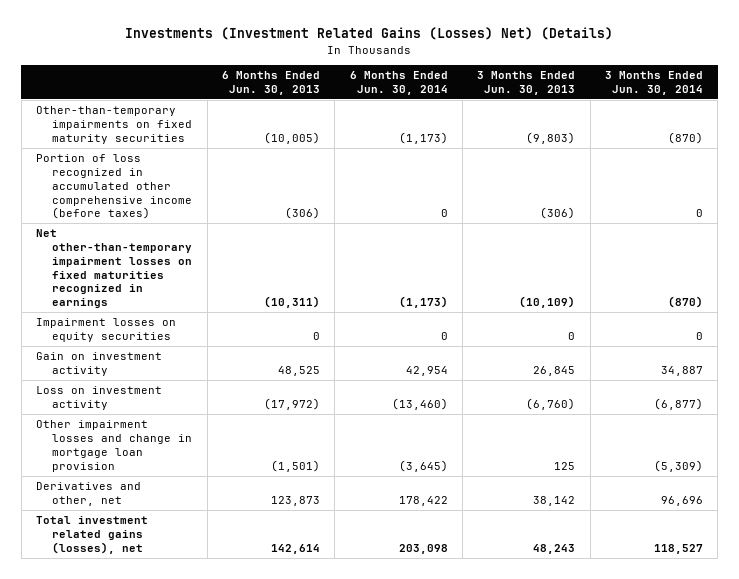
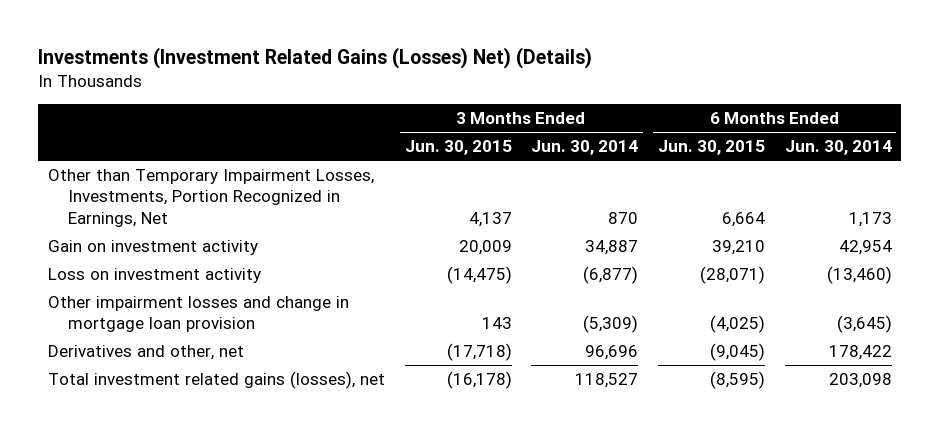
- | 6 Months Ended Jun. 30, 2013 | 6 Months Ended Jun. 30, 2014 | 3 Months Ended Jun. 30, 2013 | 3 Months Ended Jun. 30, 2014
+ | 3 Months Ended Jun. 30, 2015 | 3 Months Ended Jun. 30, 2014 | 6 Months Ended Jun. 30, 2015 | 6 Months Ended Jun. 30, 2014
- Other-than-temporary impairments on fixed maturity securities | (10,005) | (1,173) | (9,803) | (870)
- Portion of loss recognized in accumulated other comprehensive income (before taxes) | (306) | 0 | (306) | 0
- Net other-than-temporary impairment losses on fixed maturities recognized in earnings | (10,311) | (1,173) | (10,109) | (870)
- Impairment losses on equity securities | 0 | 0 | 0 | 0
+ Other than Temporary Impairment Losses, Investments, Portion Recognized in Earnings, Net | 4,137 | 870 | 6,664 | 1,173

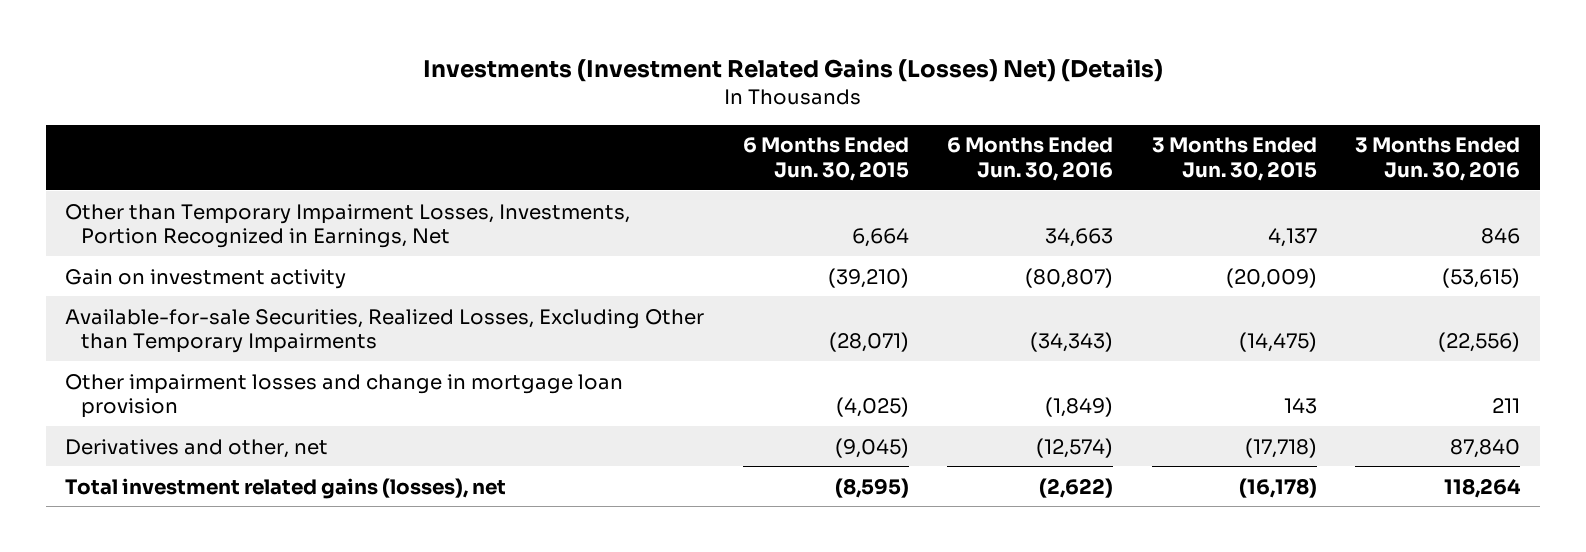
- | 3 Months Ended Jun. 30, 2015 | 3 Months Ended Jun. 30, 2014 | 6 Months Ended Jun. 30, 2015 | 6 Months Ended Jun. 30, 2014
+ | 6 Months Ended Jun. 30, 2015 | 6 Months Ended Jun. 30, 2016 | 3 Months Ended Jun. 30, 2015 | 3 Months Ended Jun. 30, 2016
- Gain on investment activity | 20,009 | 34,887 | 39,210 | 42,954
- Loss on investment activity | (14,475) | (6,877) | (28,071) | (13,460)
+ Gain on investment activity | (39,210) | (80,807) | (20,009) | (53,615)
+ Available-for-sale Securities, Realized Losses, Excluding Other than Temporary Impairments | (28,071) | (34,343) | (14,475) | (22,556)

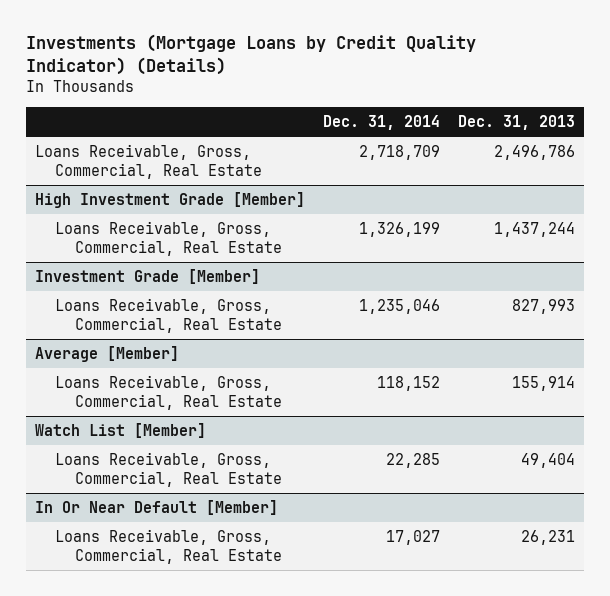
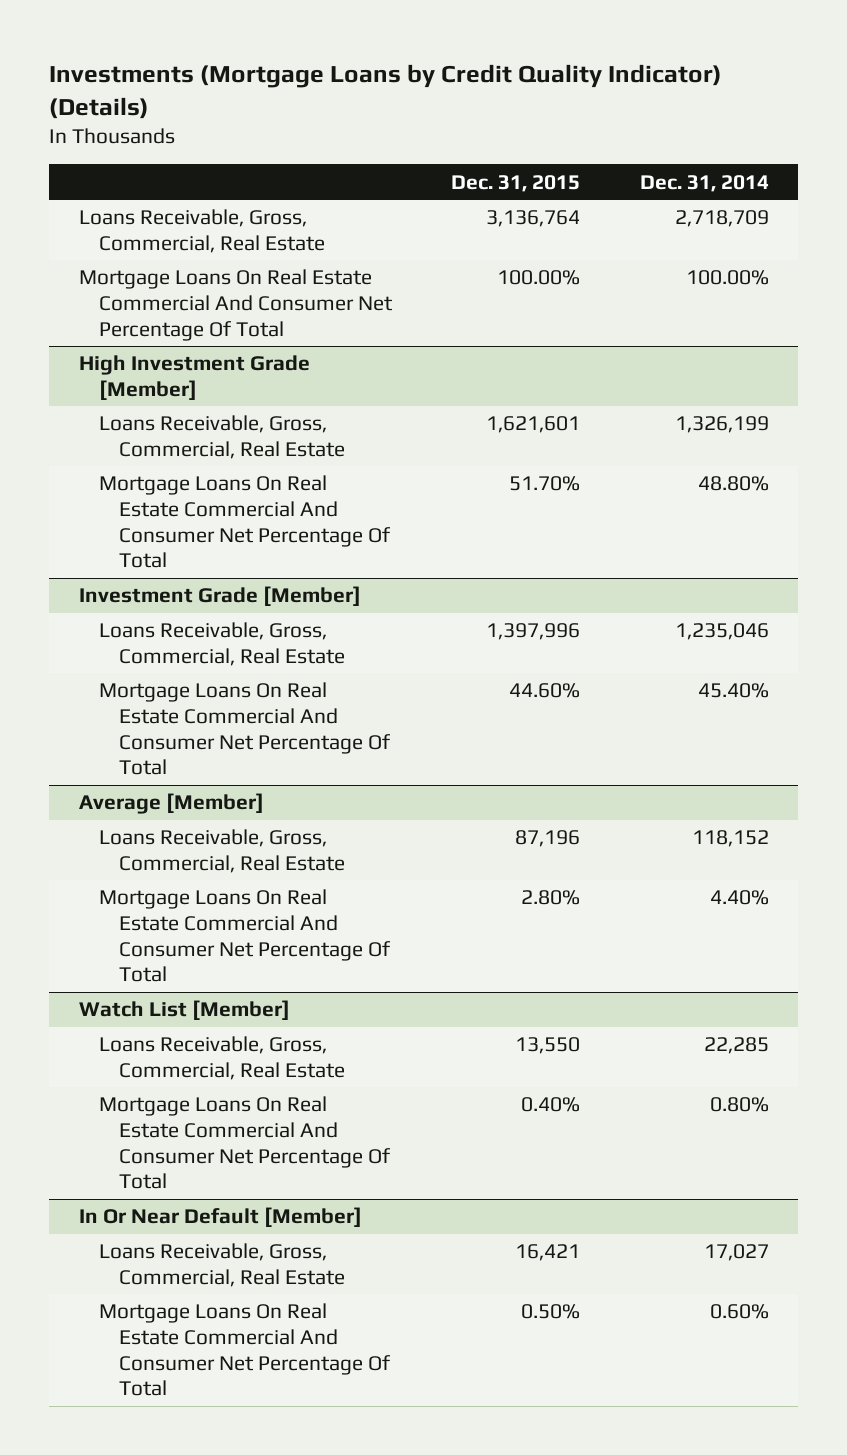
- | Dec. 31, 2014 | Dec. 31, 2013
+ | Dec. 31, 2015 | Dec. 31, 2014
+ Mortgage Loans On Real Estate Commercial And Consumer Net Percentage Of Total | 100.00% | 100.00%
@ High Investment Grade [Member]
+ Mortgage Loans On Real Estate Commercial And Consumer Net Percentage Of Total | 51.70% | 48.80%
@ Investment Grade [Member]
+ Mortgage Loans On Real Estate Commercial And Consumer Net Percentage Of Total | 44.60% | 45.40%
@ Average [Member]
+ Mortgage Loans On Real Estate Commercial And Consumer Net Percentage Of Total | 2.80% | 4.40%
@ Watch List [Member]
+ Mortgage Loans On Real Estate Commercial And Consumer Net Percentage Of Total | 0.40% | 0.80%
@ In Or Near Default [Member]
+ Mortgage Loans On Real Estate Commercial And Consumer Net Percentage Of Total | 0.50% | 0.60%

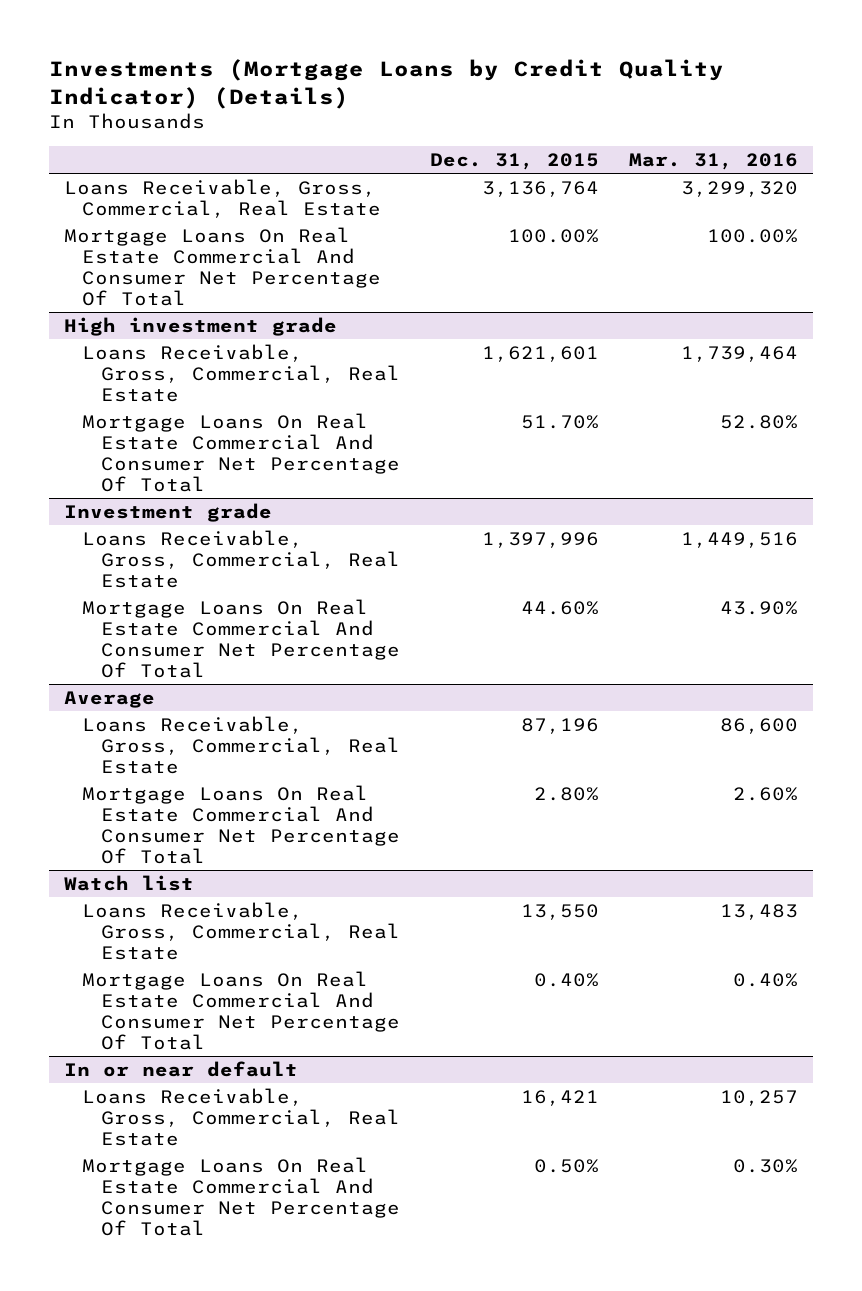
- | Dec. 31, 2015 | Dec. 31, 2014
+ | Dec. 31, 2015 | Mar. 31, 2016
- High Investment Grade [Member]
+ High investment grade
- Investment Grade [Member]
+ Investment grade
- Average [Member]
+ Average
- Watch List [Member]
+ Watch list
- In Or Near Default [Member]
+ In or near default

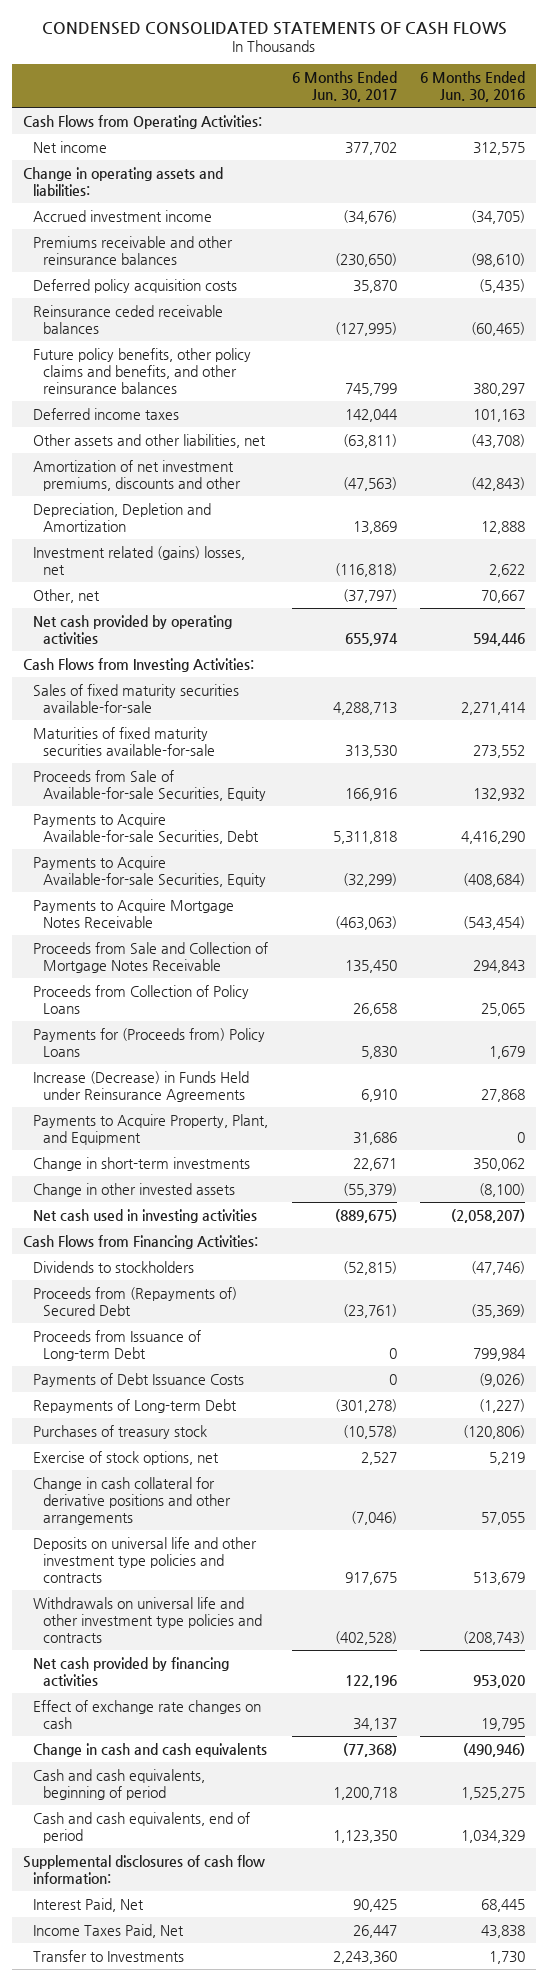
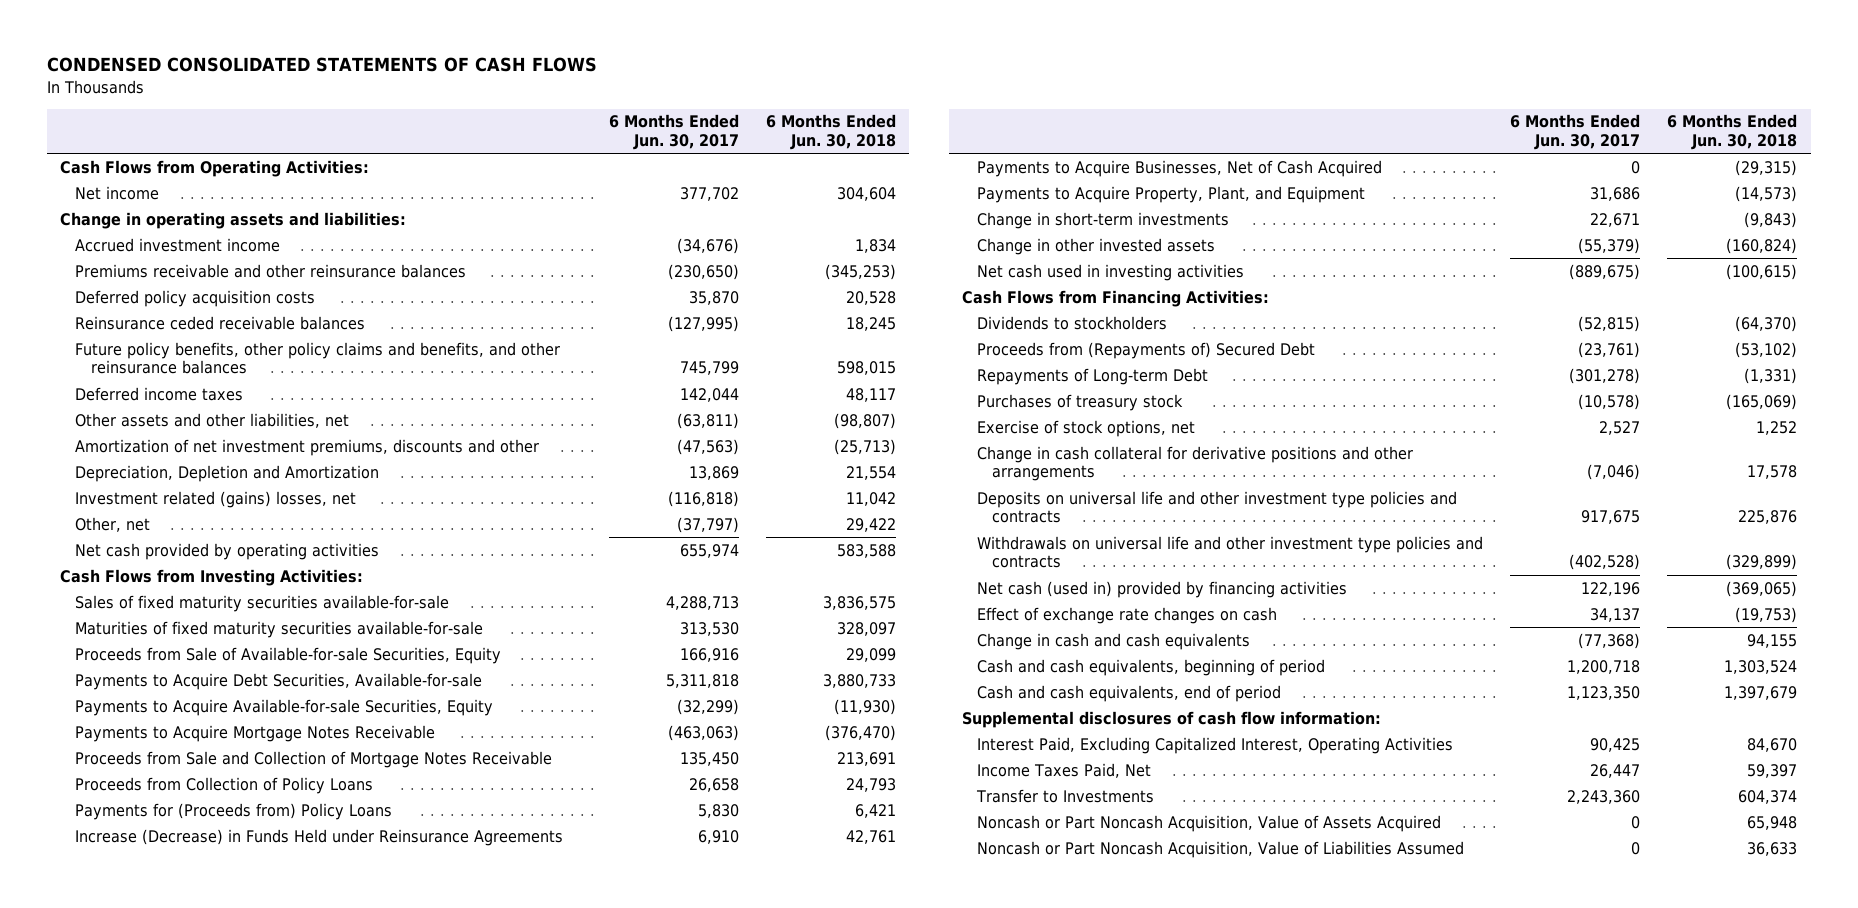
- | 6 Months Ended Jun. 30, 2017 | 6 Months Ended Jun. 30, 2016
+ | 6 Months Ended Jun. 30, 2017 | 6 Months Ended Jun. 30, 2018
- Payments to Acquire Available-for-sale Securities, Debt | 5,311,818 | 4,416,290
+ Payments to Acquire Debt Securities, Available-for-sale | 5,311,818 | 3,880,733
+ Payments to Acquire Businesses, Net of Cash Acquired | 0 | (29,315)
- Proceeds from Issuance of Long-term Debt | 0 | 799,984
- Payments of Debt Issuance Costs | 0 | (9,026)
- Net cash provided by financing activities | 122,196 | 953,020
+ Net cash (used in) provided by financing activities | 122,196 | (369,065)
- Interest Paid, Net | 90,425 | 68,445
+ Interest Paid, Excluding Capitalized Interest, Operating Activities | 90,425 | 84,670
+ Noncash or Part Noncash Acquisition, Value of Assets Acquired | 0 | 65,948
+ Noncash or Part Noncash Acquisition, Value of Liabilities Assumed | 0 | 36,633

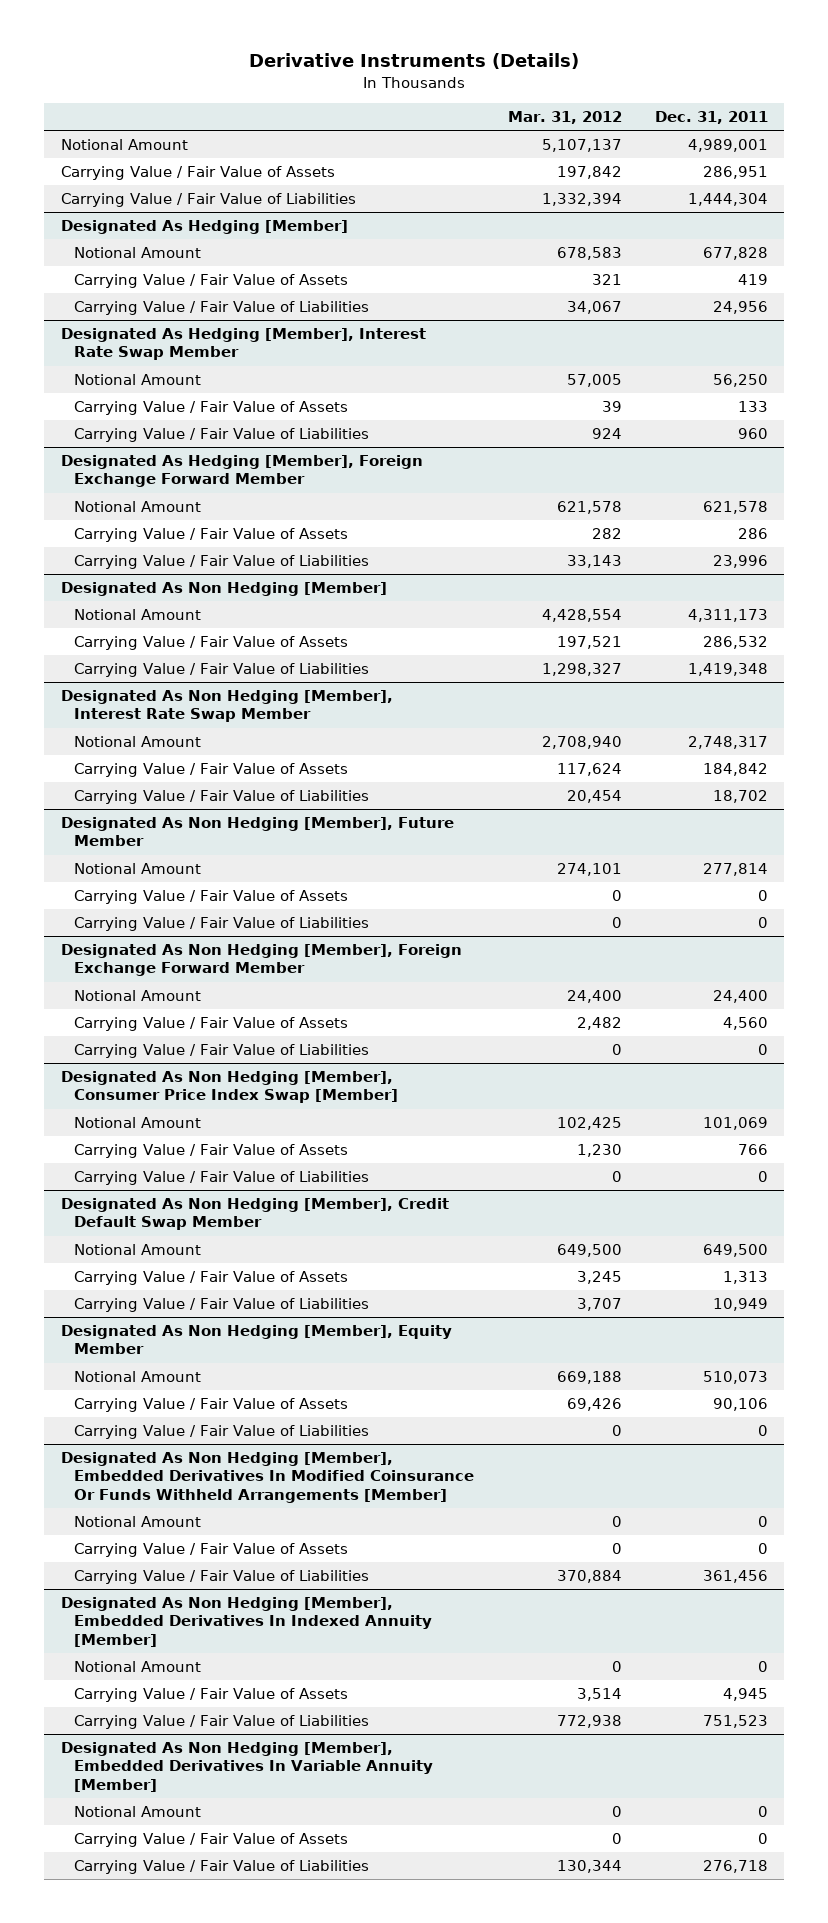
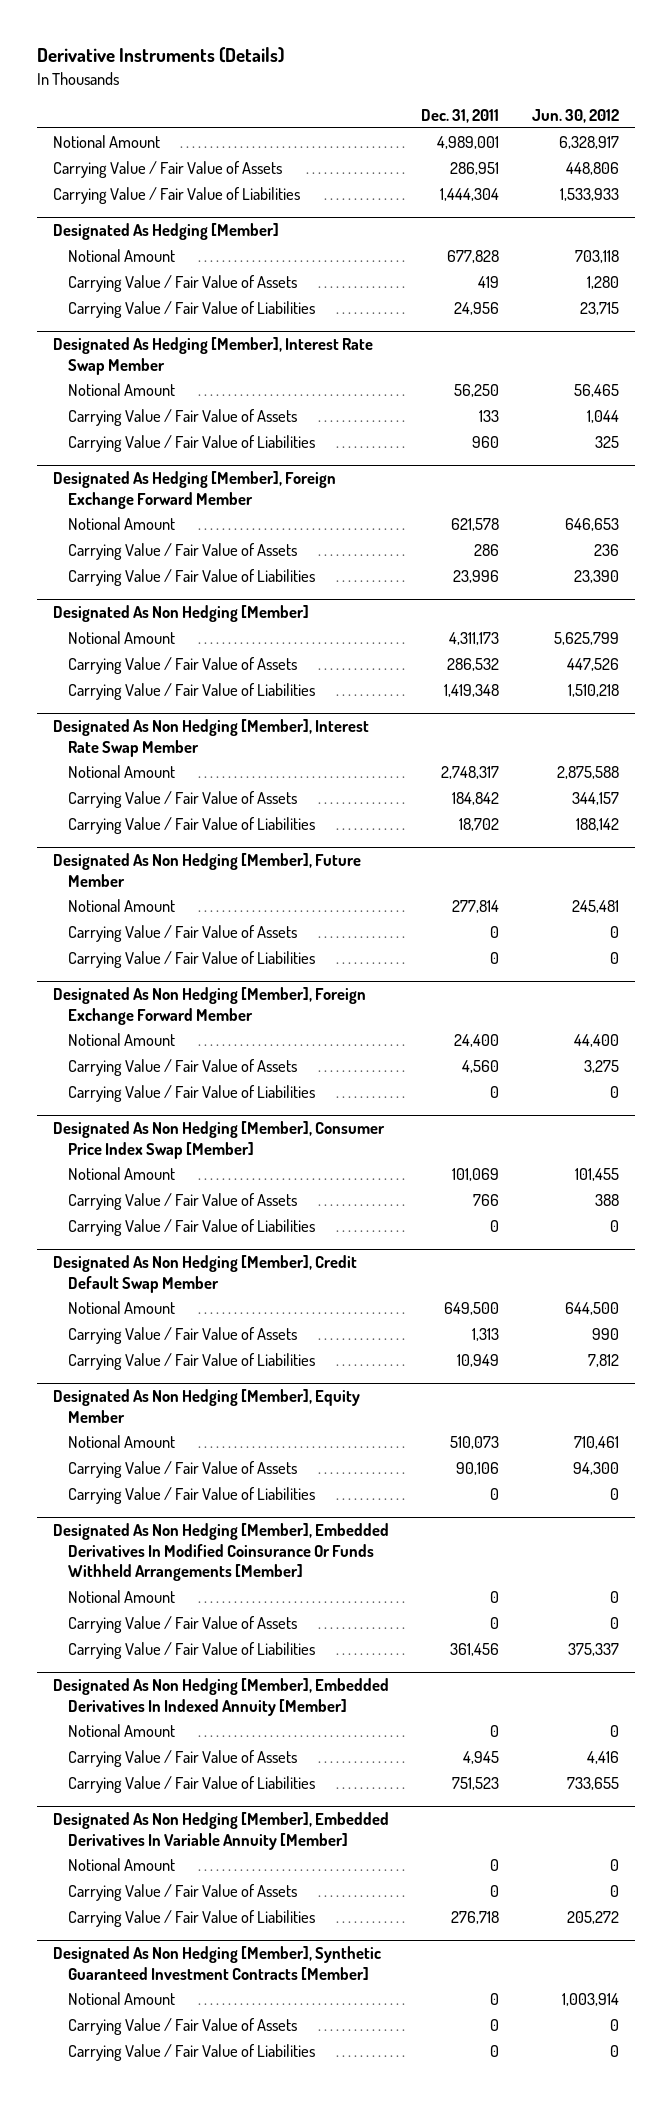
- | Mar. 31, 2012 | Dec. 31, 2011
+ | Dec. 31, 2011 | Jun. 30, 2012
+ Designated As Non Hedging [Member], Synthetic Guaranteed Investment Contracts [Member]
+ Notional Amount | 0 | 1,003,914
+ Carrying Value / Fair Value of Assets | 0 | 0
+ Carrying Value / Fair Value of Liabilities | 0 | 0

